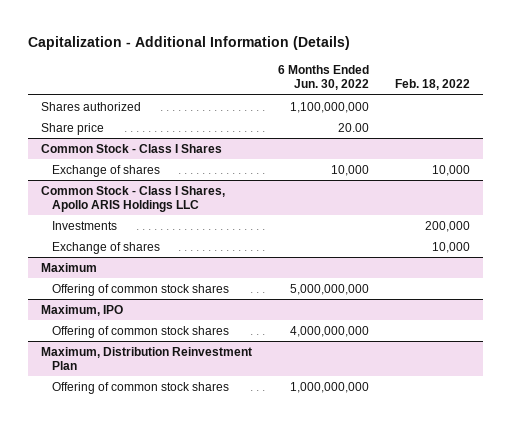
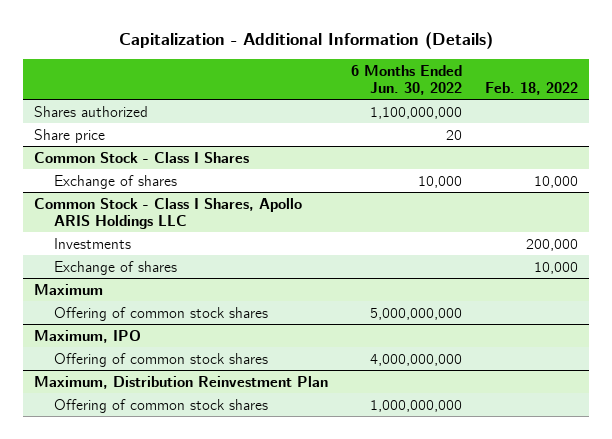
- Share price | 20.00 |
+ Share price | 20 |

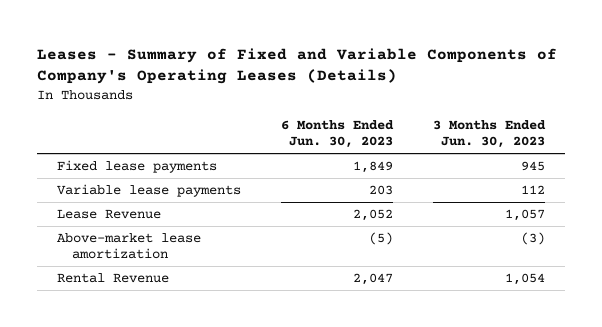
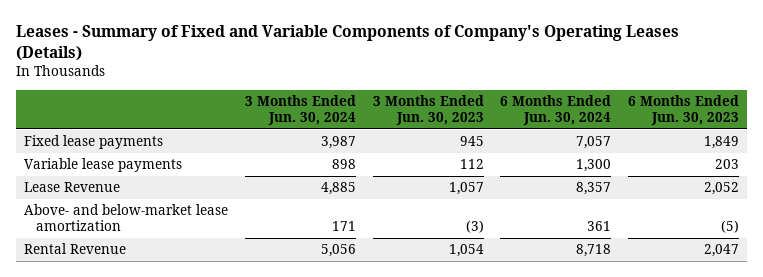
- | 6 Months Ended Jun. 30, 2023 | 3 Months Ended Jun. 30, 2023
+ | 3 Months Ended Jun. 30, 2024 | 3 Months Ended Jun. 30, 2023 | 6 Months Ended Jun. 30, 2024 | 6 Months Ended Jun. 30, 2023
- Above-market lease amortization | (5) | (3)
+ Above- and below-market lease amortization | 171 | (3) | 361 | (5)

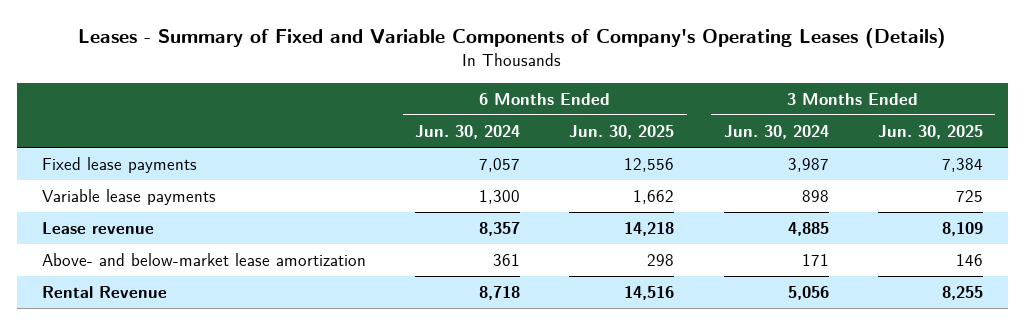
- | 3 Months Ended Jun. 30, 2024 | 3 Months Ended Jun. 30, 2023 | 6 Months Ended Jun. 30, 2024 | 6 Months Ended Jun. 30, 2023
+ | 6 Months Ended Jun. 30, 2024 | 6 Months Ended Jun. 30, 2025 | 3 Months Ended Jun. 30, 2024 | 3 Months Ended Jun. 30, 2025
- Lease Revenue | 4,885 | 1,057 | 8,357 | 2,052
+ Lease revenue | 8,357 | 14,218 | 4,885 | 8,109

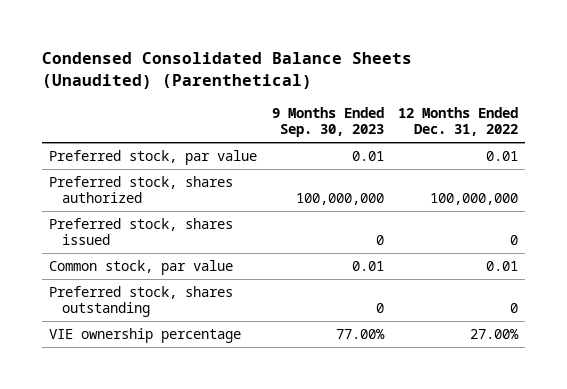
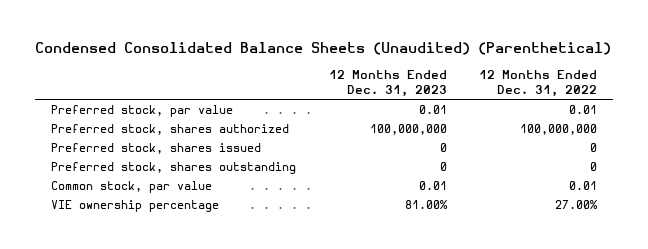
- | 9 Months Ended Sep. 30, 2023 | 12 Months Ended Dec. 31, 2022
+ | 12 Months Ended Dec. 31, 2023 | 12 Months Ended Dec. 31, 2022
moved down: Common stock, par value | 0.01 | 0.01

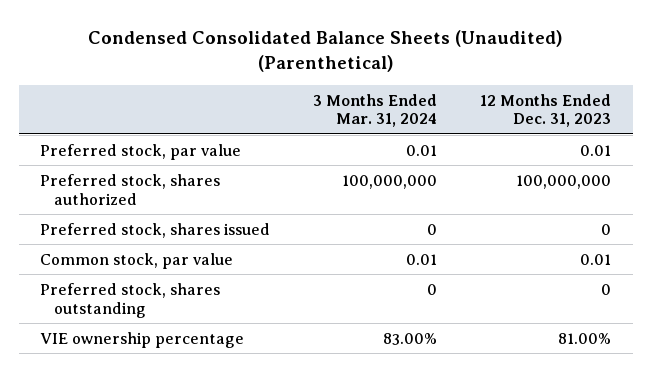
- | 12 Months Ended Dec. 31, 2023 | 12 Months Ended Dec. 31, 2022
+ | 3 Months Ended Mar. 31, 2024 | 12 Months Ended Dec. 31, 2023
moved down: Preferred stock, shares outstanding | 0 | 0

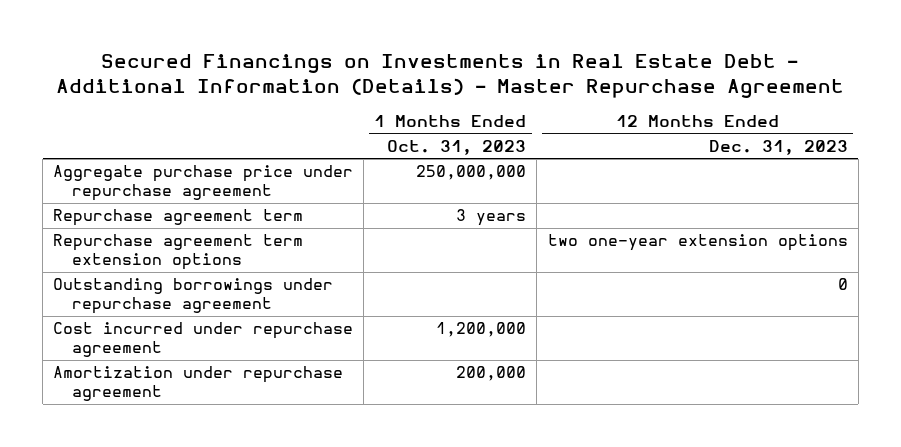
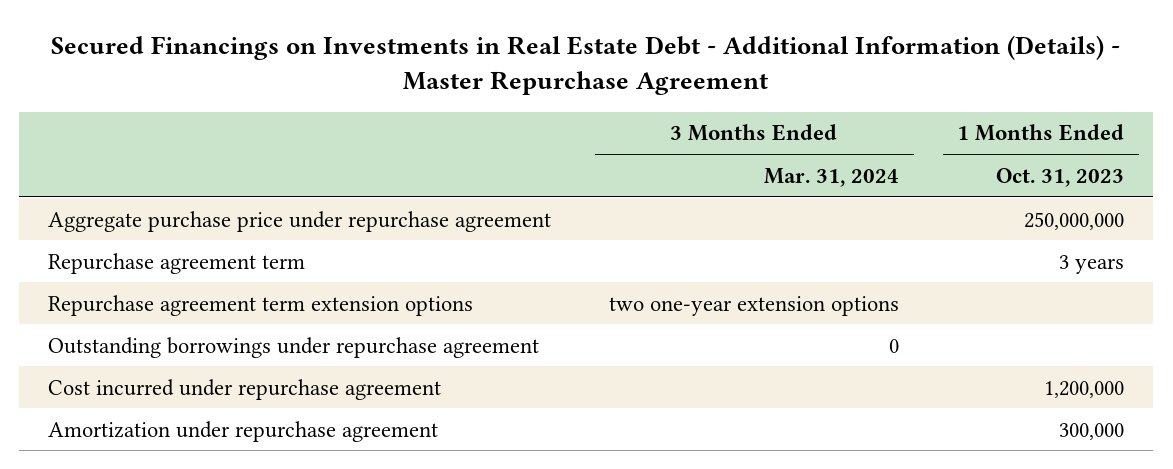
- | 1 Months Ended Oct. 31, 2023 | 12 Months Ended Dec. 31, 2023
+ | 3 Months Ended Mar. 31, 2024 | 1 Months Ended Oct. 31, 2023
- Amortization under repurchase agreement | 200,000 |
+ Amortization under repurchase agreement | | 300,000

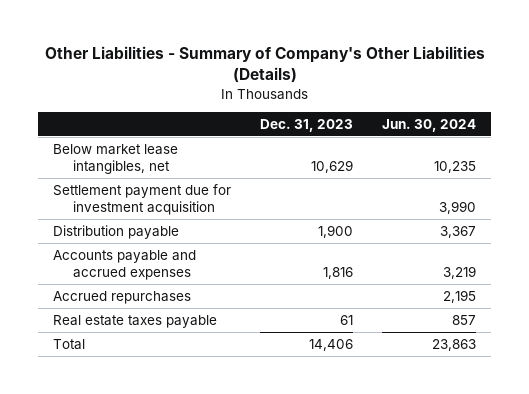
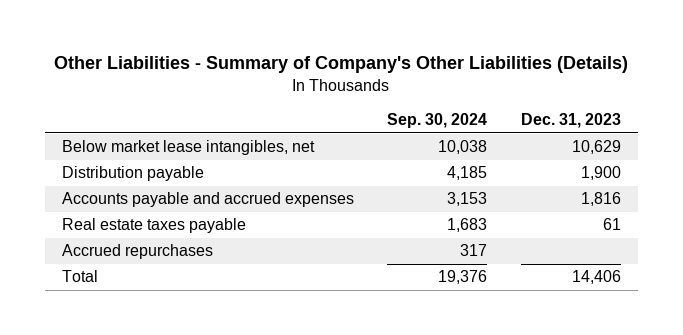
- | Dec. 31, 2023 | Jun. 30, 2024
+ | Sep. 30, 2024 | Dec. 31, 2023
- Settlement payment due for investment acquisition | | 3,990
moved down: Accrued repurchases | 317 |

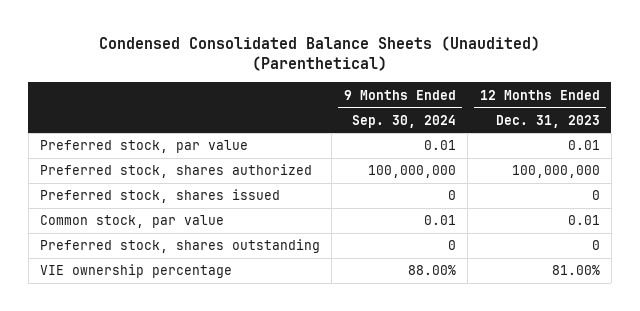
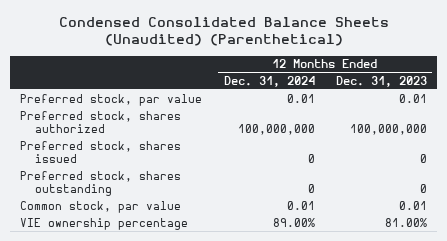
- | 9 Months Ended Sep. 30, 2024 | 12 Months Ended Dec. 31, 2023
+ | 12 Months Ended Dec. 31, 2024 | 12 Months Ended Dec. 31, 2023
moved down: Common stock, par value | 0.01 | 0.01

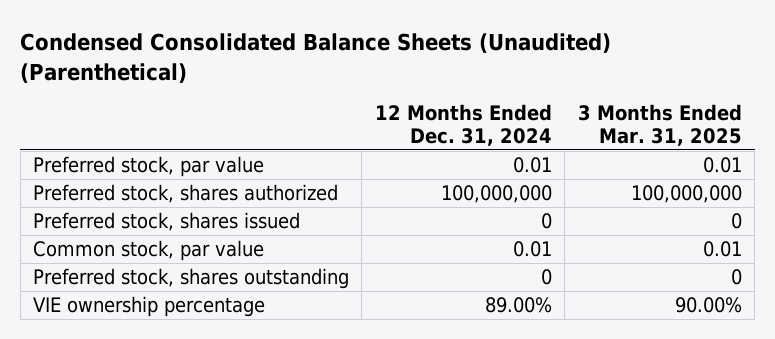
- | 12 Months Ended Dec. 31, 2024 | 12 Months Ended Dec. 31, 2023
+ | 12 Months Ended Dec. 31, 2024 | 3 Months Ended Mar. 31, 2025
moved down: Preferred stock, shares outstanding | 0 | 0

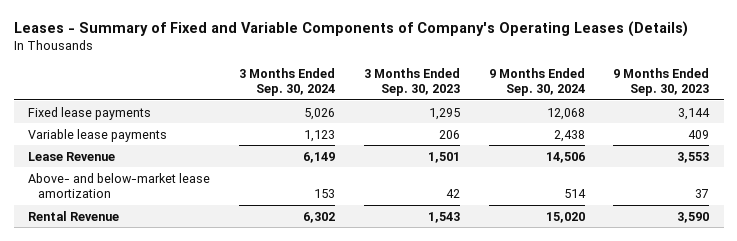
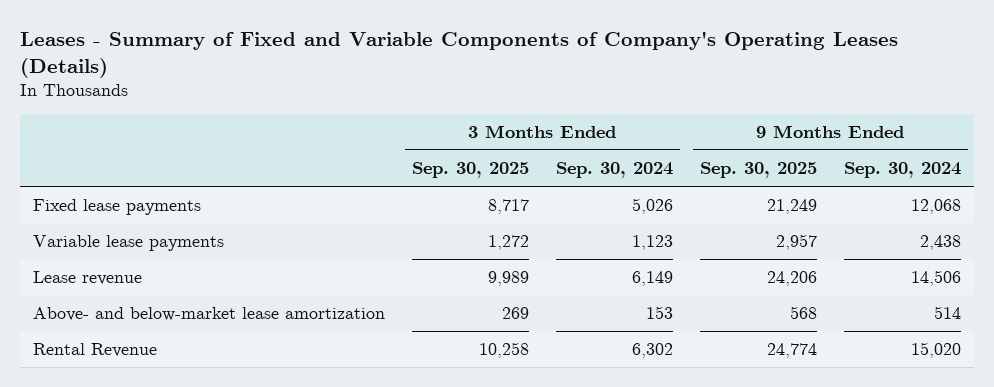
- | 3 Months Ended Sep. 30, 2024 | 3 Months Ended Sep. 30, 2023 | 9 Months Ended Sep. 30, 2024 | 9 Months Ended Sep. 30, 2023
+ | 3 Months Ended Sep. 30, 2025 | 3 Months Ended Sep. 30, 2024 | 9 Months Ended Sep. 30, 2025 | 9 Months Ended Sep. 30, 2024
- Lease Revenue | 6,149 | 1,501 | 14,506 | 3,553
+ Lease revenue | 9,989 | 6,149 | 24,206 | 14,506

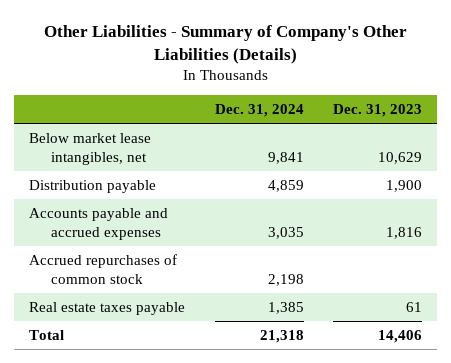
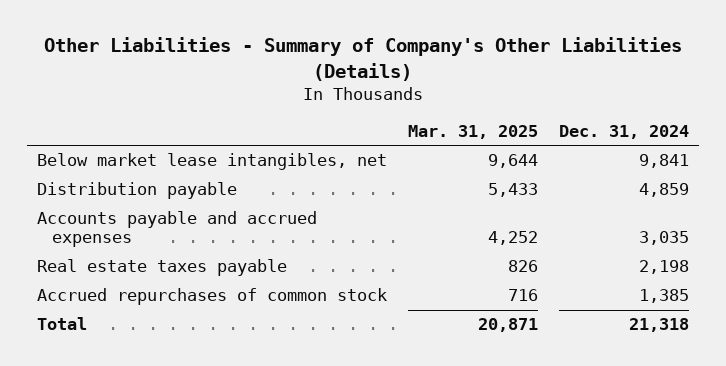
- | Dec. 31, 2024 | Dec. 31, 2023
+ | Mar. 31, 2025 | Dec. 31, 2024
- Accrued repurchases of common stock | 2,198 |
- Real estate taxes payable | 1,385 | 61
+ Real estate taxes payable | 826 | 2,198
+ Accrued repurchases of common stock | 716 | 1,385

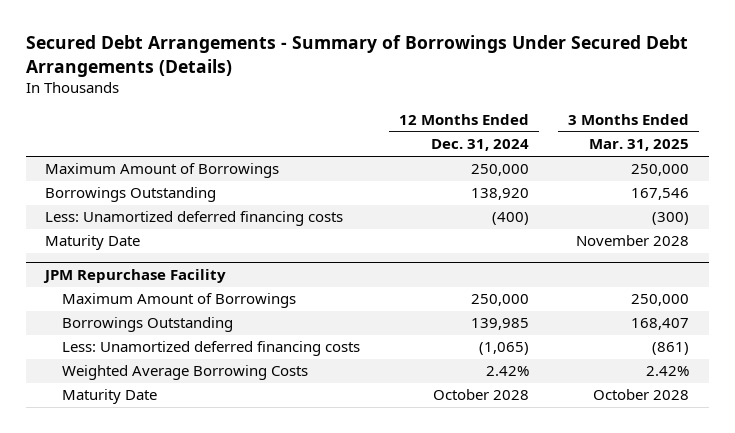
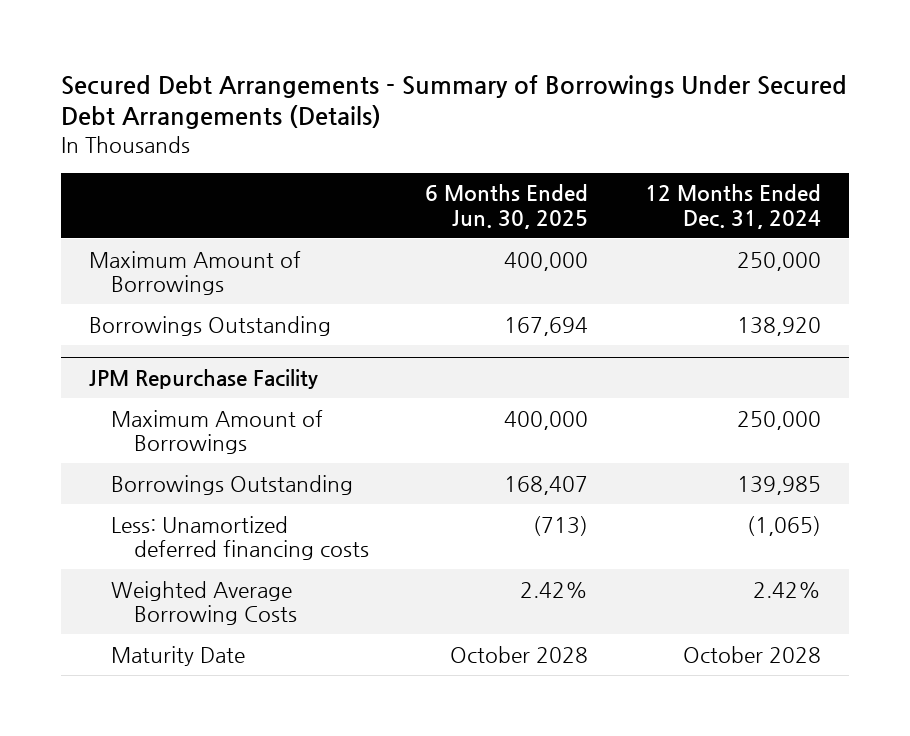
- | 12 Months Ended Dec. 31, 2024 | 3 Months Ended Mar. 31, 2025
+ | 6 Months Ended Jun. 30, 2025 | 12 Months Ended Dec. 31, 2024
- Less: Unamortized deferred financing costs | (400) | (300)
- Maturity Date | | November 2028

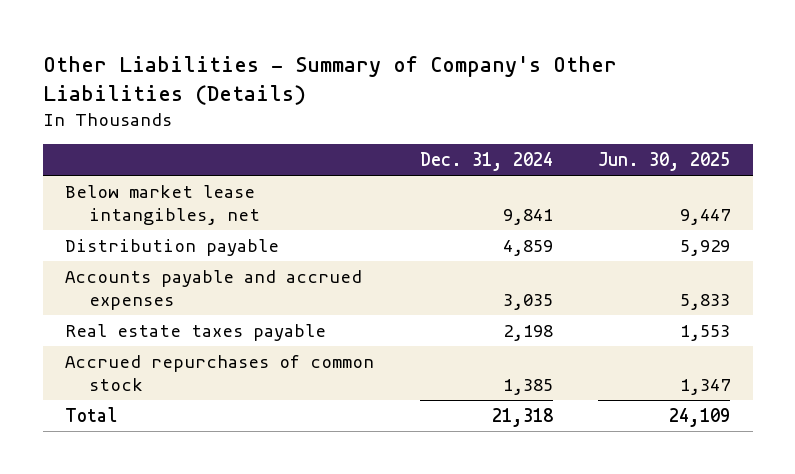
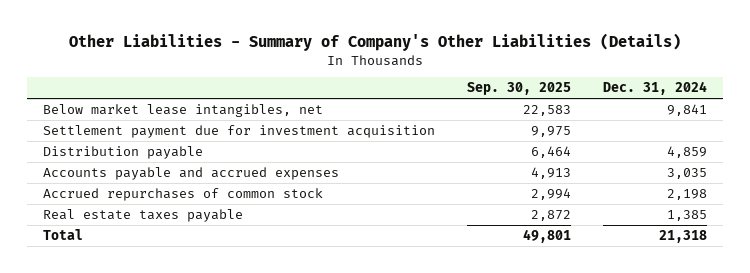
- | Dec. 31, 2024 | Jun. 30, 2025
+ | Sep. 30, 2025 | Dec. 31, 2024
+ Settlement payment due for investment acquisition | 9,975 |
- Real estate taxes payable | 2,198 | 1,553
- Accrued repurchases of common stock | 1,385 | 1,347
+ Accrued repurchases of common stock | 2,994 | 2,198
+ Real estate taxes payable | 2,872 | 1,385

